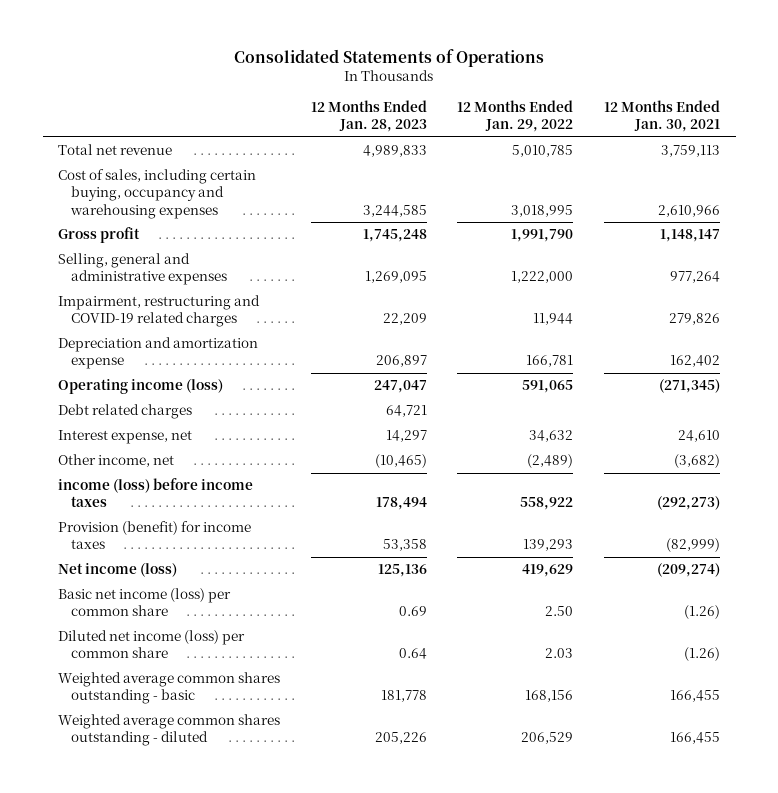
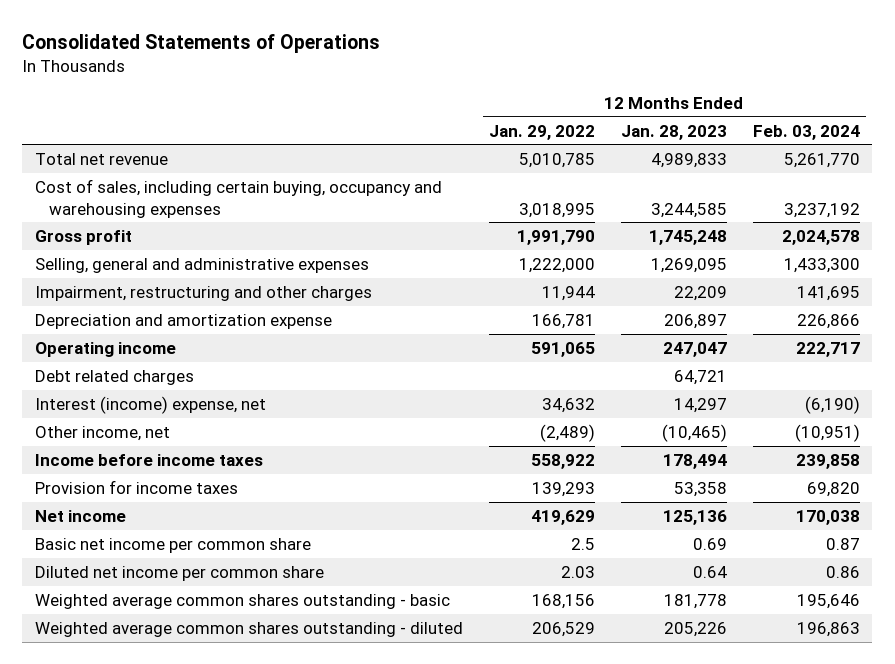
- | 12 Months Ended Jan. 28, 2023 | 12 Months Ended Jan. 29, 2022 | 12 Months Ended Jan. 30, 2021
+ | 12 Months Ended Jan. 29, 2022 | 12 Months Ended Jan. 28, 2023 | 12 Months Ended Feb. 03, 2024
- Impairment, restructuring and COVID-19 related charges | 22,209 | 11,944 | 279,826
+ Impairment, restructuring and other charges | 11,944 | 22,209 | 141,695
- Operating income (loss) | 247,047 | 591,065 | (271,345)
+ Operating income | 591,065 | 247,047 | 222,717
- Interest expense, net | 14,297 | 34,632 | 24,610
+ Interest (income) expense, net | 34,632 | 14,297 | (6,190)
- income (loss) before income taxes | 178,494 | 558,922 | (292,273)
- Provision (benefit) for income taxes | 53,358 | 139,293 | (82,999)
- Net income (loss) | 125,136 | 419,629 | (209,274)
- Basic net income (loss) per common share | 0.69 | 2.50 | (1.26)
- Diluted net income (loss) per common share | 0.64 | 2.03 | (1.26)
+ Income before income taxes | 558,922 | 178,494 | 239,858
+ Provision for income taxes | 139,293 | 53,358 | 69,820
+ Net income | 419,629 | 125,136 | 170,038
+ Basic net income per common share | 2.5 | 0.69 | 0.87
+ Diluted net income per common share | 2.03 | 0.64 | 0.86

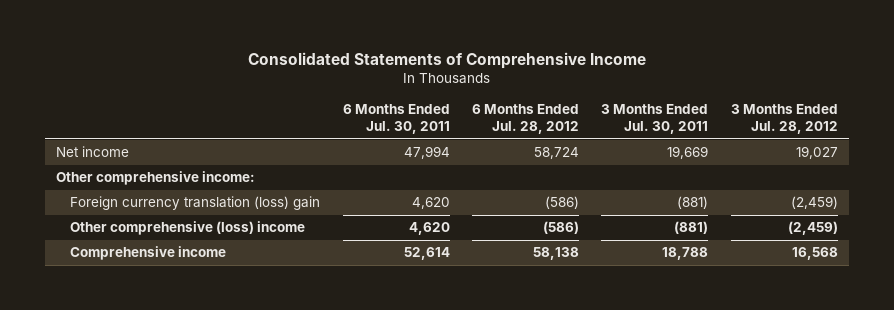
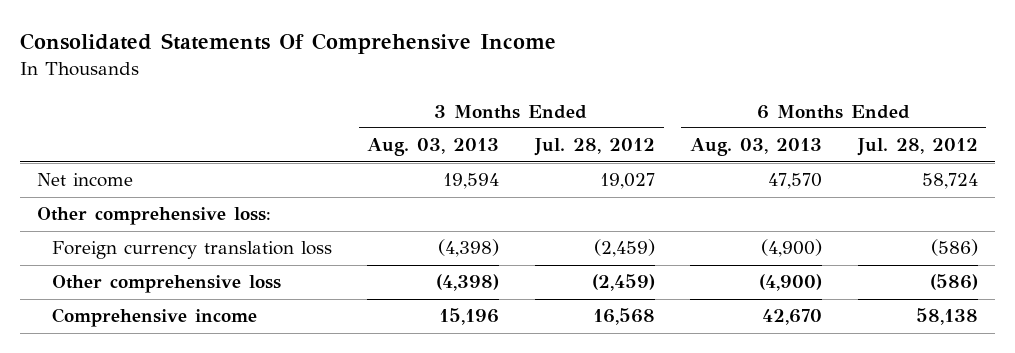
- Consolidated Statements of Comprehensive Income
+ Consolidated Statements Of Comprehensive Income
- | 6 Months Ended Jul. 30, 2011 | 6 Months Ended Jul. 28, 2012 | 3 Months Ended Jul. 30, 2011 | 3 Months Ended Jul. 28, 2012
+ | 3 Months Ended Aug. 03, 2013 | 3 Months Ended Jul. 28, 2012 | 6 Months Ended Aug. 03, 2013 | 6 Months Ended Jul. 28, 2012
- Other comprehensive income:
- Foreign currency translation (loss) gain | 4,620 | (586) | (881) | (2,459)
- Other comprehensive (loss) income | 4,620 | (586) | (881) | (2,459)
+ Other comprehensive loss:
+ Foreign currency translation loss | (4,398) | (2,459) | (4,900) | (586)
+ Other comprehensive loss | (4,398) | (2,459) | (4,900) | (586)

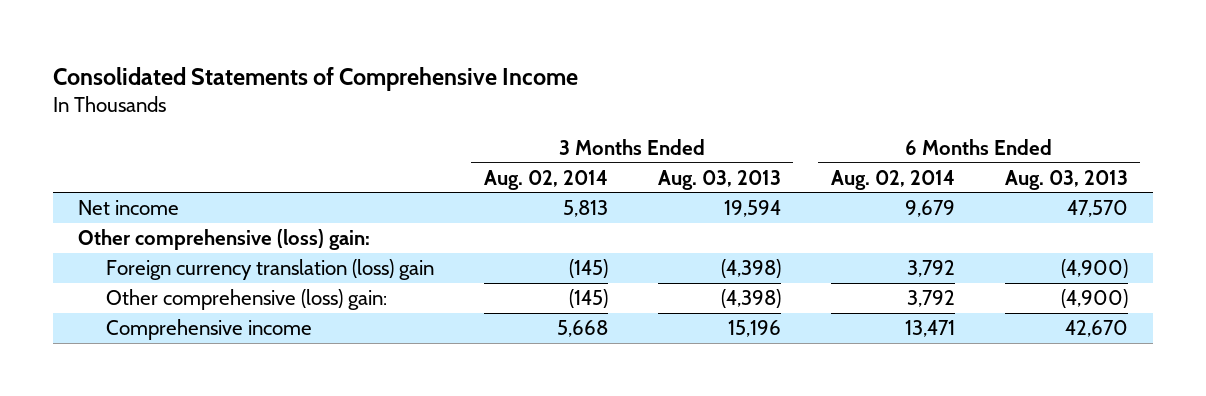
- Consolidated Statements Of Comprehensive Income
+ Consolidated Statements of Comprehensive Income
- | 3 Months Ended Aug. 03, 2013 | 3 Months Ended Jul. 28, 2012 | 6 Months Ended Aug. 03, 2013 | 6 Months Ended Jul. 28, 2012
+ | 3 Months Ended Aug. 02, 2014 | 3 Months Ended Aug. 03, 2013 | 6 Months Ended Aug. 02, 2014 | 6 Months Ended Aug. 03, 2013
- Other comprehensive loss:
- Foreign currency translation loss | (4,398) | (2,459) | (4,900) | (586)
- Other comprehensive loss | (4,398) | (2,459) | (4,900) | (586)
+ Other comprehensive (loss) gain:
+ Foreign currency translation (loss) gain | (145) | (4,398) | 3,792 | (4,900)
+ Other comprehensive (loss) gain: | (145) | (4,398) | 3,792 | (4,900)

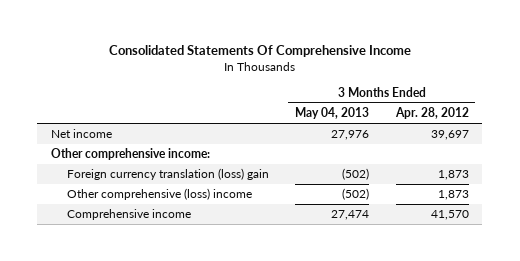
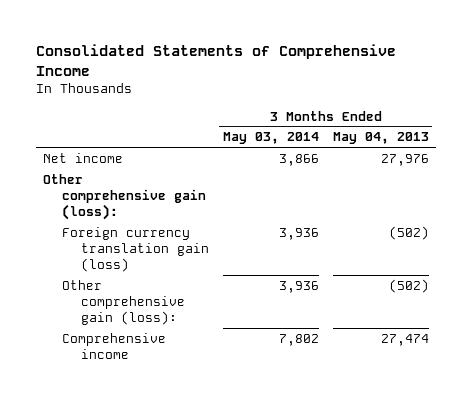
- Consolidated Statements Of Comprehensive Income
+ Consolidated Statements of Comprehensive Income
- | 3 Months Ended May 04, 2013 | 3 Months Ended Apr. 28, 2012
+ | 3 Months Ended May 03, 2014 | 3 Months Ended May 04, 2013
- Other comprehensive income:
- Foreign currency translation (loss) gain | (502) | 1,873
- Other comprehensive (loss) income | (502) | 1,873
+ Other comprehensive gain (loss):
+ Foreign currency translation gain (loss) | 3,936 | (502)
+ Other comprehensive gain (loss): | 3,936 | (502)

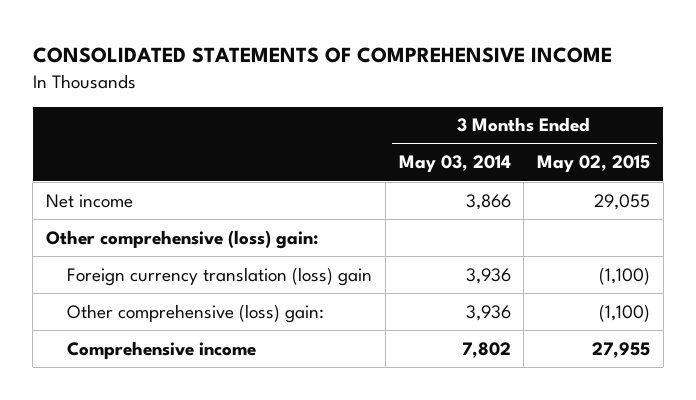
- Consolidated Statements of Comprehensive Income
+ CONSOLIDATED STATEMENTS OF COMPREHENSIVE INCOME
- | 3 Months Ended May 03, 2014 | 3 Months Ended May 04, 2013
+ | 3 Months Ended May 03, 2014 | 3 Months Ended May 02, 2015
- Other comprehensive gain (loss):
- Foreign currency translation gain (loss) | 3,936 | (502)
- Other comprehensive gain (loss): | 3,936 | (502)
+ Other comprehensive (loss) gain:
+ Foreign currency translation (loss) gain | 3,936 | (1,100)
+ Other comprehensive (loss) gain: | 3,936 | (1,100)

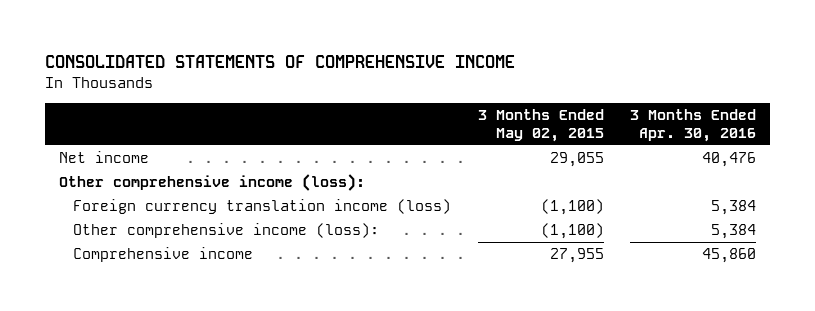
- | 3 Months Ended May 03, 2014 | 3 Months Ended May 02, 2015
+ | 3 Months Ended May 02, 2015 | 3 Months Ended Apr. 30, 2016
- Other comprehensive (loss) gain:
- Foreign currency translation (loss) gain | 3,936 | (1,100)
- Other comprehensive (loss) gain: | 3,936 | (1,100)
+ Other comprehensive income (loss):
+ Foreign currency translation income (loss) | (1,100) | 5,384
+ Other comprehensive income (loss): | (1,100) | 5,384

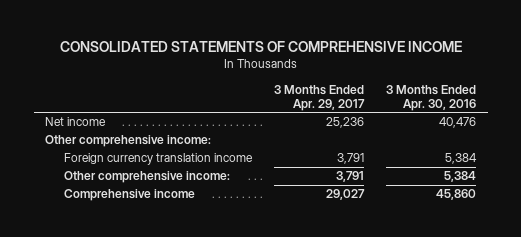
- | 3 Months Ended May 02, 2015 | 3 Months Ended Apr. 30, 2016
+ | 3 Months Ended Apr. 29, 2017 | 3 Months Ended Apr. 30, 2016
- Other comprehensive income (loss):
- Foreign currency translation income (loss) | (1,100) | 5,384
- Other comprehensive income (loss): | (1,100) | 5,384
+ Other comprehensive income:
+ Foreign currency translation income | 3,791 | 5,384
+ Other comprehensive income: | 3,791 | 5,384

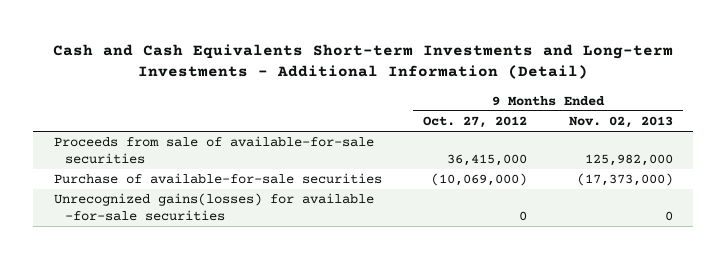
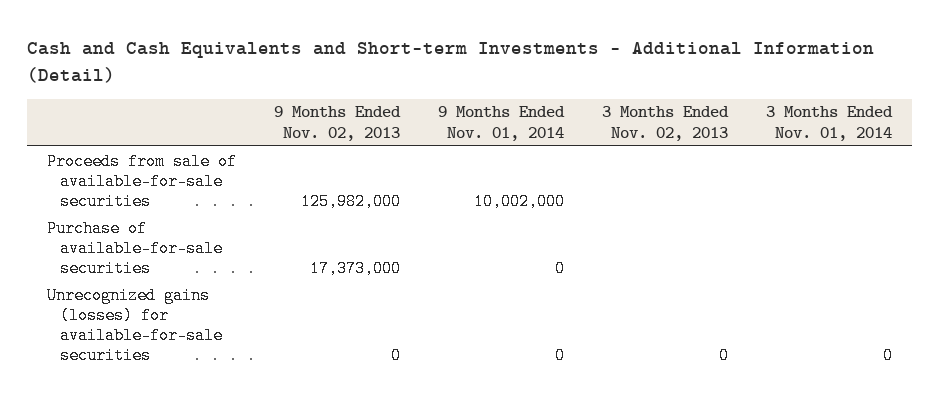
- Cash and Cash Equivalents Short-term Investments and Long-term Investments - Additional Information (Detail)
+ Cash and Cash Equivalents and Short-term Investments - Additional Information (Detail)
- | 9 Months Ended Oct. 27, 2012 | 9 Months Ended Nov. 02, 2013
+ | 9 Months Ended Nov. 02, 2013 | 9 Months Ended Nov. 01, 2014 | 3 Months Ended Nov. 02, 2013 | 3 Months Ended Nov. 01, 2014
- Purchase of available-for-sale securities | (10,069,000) | (17,373,000)
- Unrecognized gains(losses) for available -for-sale securities | 0 | 0
+ Purchase of available-for-sale securities | 17,373,000 | 0 | |
+ Unrecognized gains (losses) for available-for-sale securities | 0 | 0 | 0 | 0

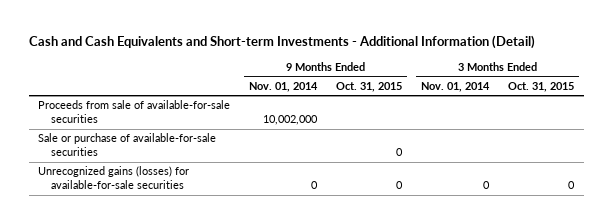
- | 9 Months Ended Nov. 02, 2013 | 9 Months Ended Nov. 01, 2014 | 3 Months Ended Nov. 02, 2013 | 3 Months Ended Nov. 01, 2014
+ | 9 Months Ended Nov. 01, 2014 | 9 Months Ended Oct. 31, 2015 | 3 Months Ended Nov. 01, 2014 | 3 Months Ended Oct. 31, 2015
- Purchase of available-for-sale securities | 17,373,000 | 0 | |
+ Sale or purchase of available-for-sale securities | | 0 | |

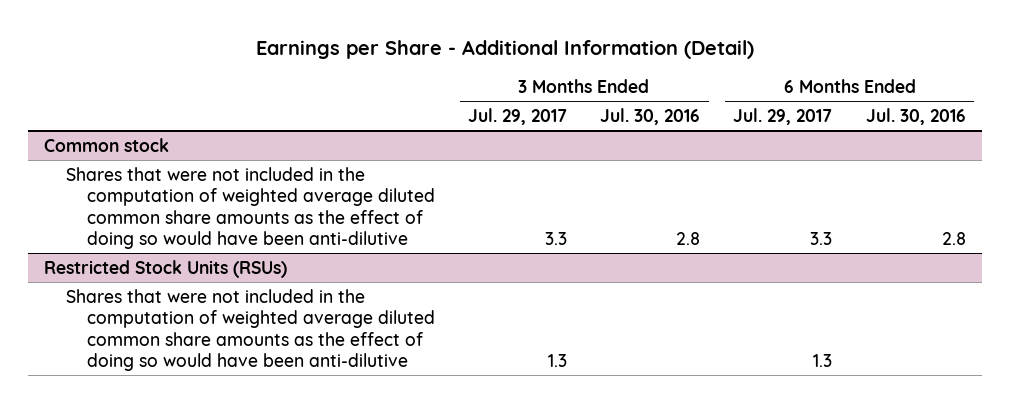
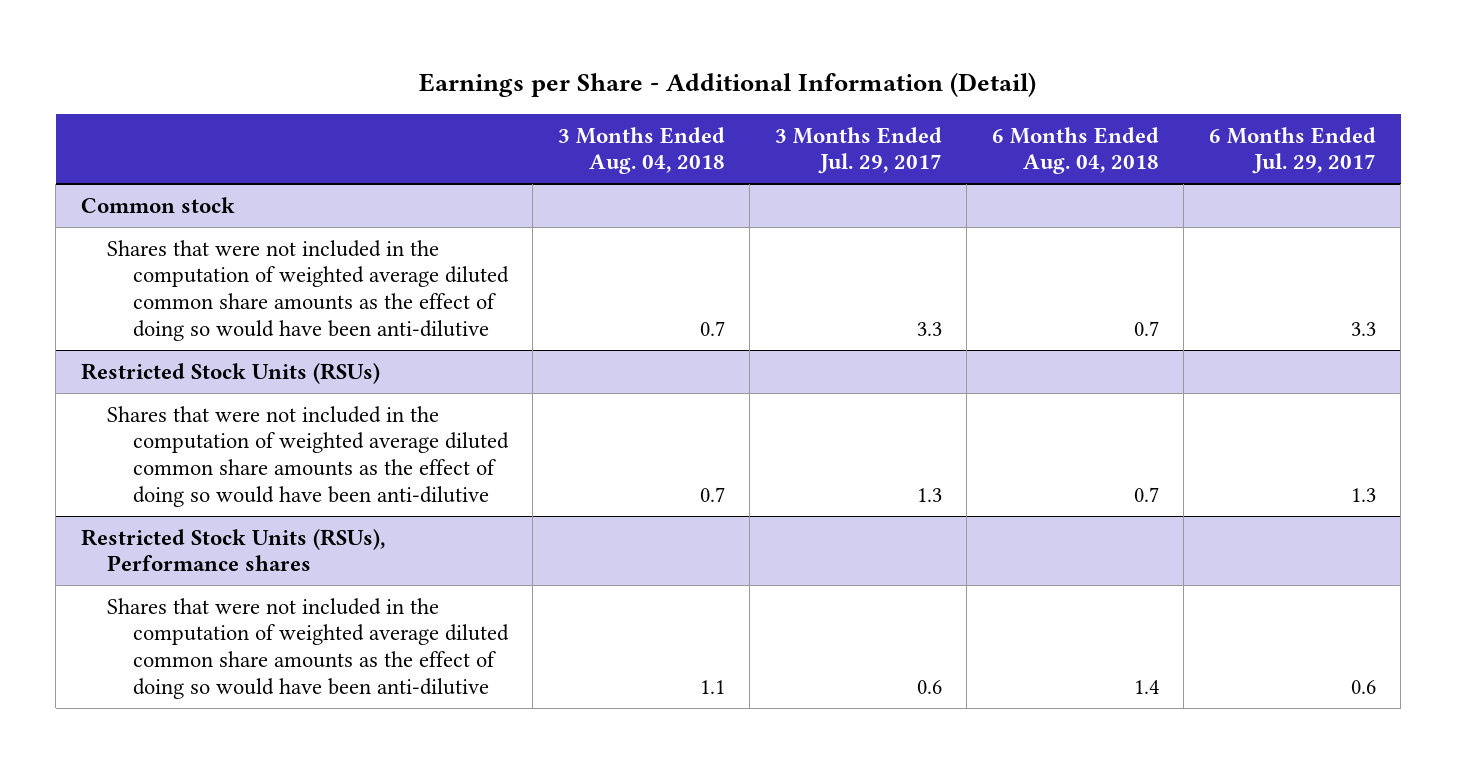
- | 3 Months Ended Jul. 29, 2017 | 3 Months Ended Jul. 30, 2016 | 6 Months Ended Jul. 29, 2017 | 6 Months Ended Jul. 30, 2016
+ | 3 Months Ended Aug. 04, 2018 | 3 Months Ended Jul. 29, 2017 | 6 Months Ended Aug. 04, 2018 | 6 Months Ended Jul. 29, 2017
+ Restricted Stock Units (RSUs), Performance shares
+ Shares that were not included in the computation of weighted average diluted common share amounts as the effect of doing so would have been anti-dilutive | 1.1 | 0.6 | 1.4 | 0.6

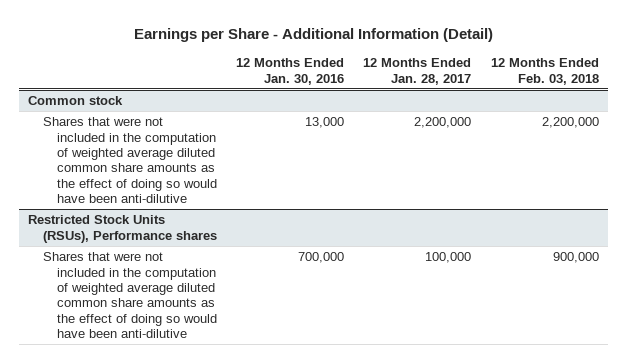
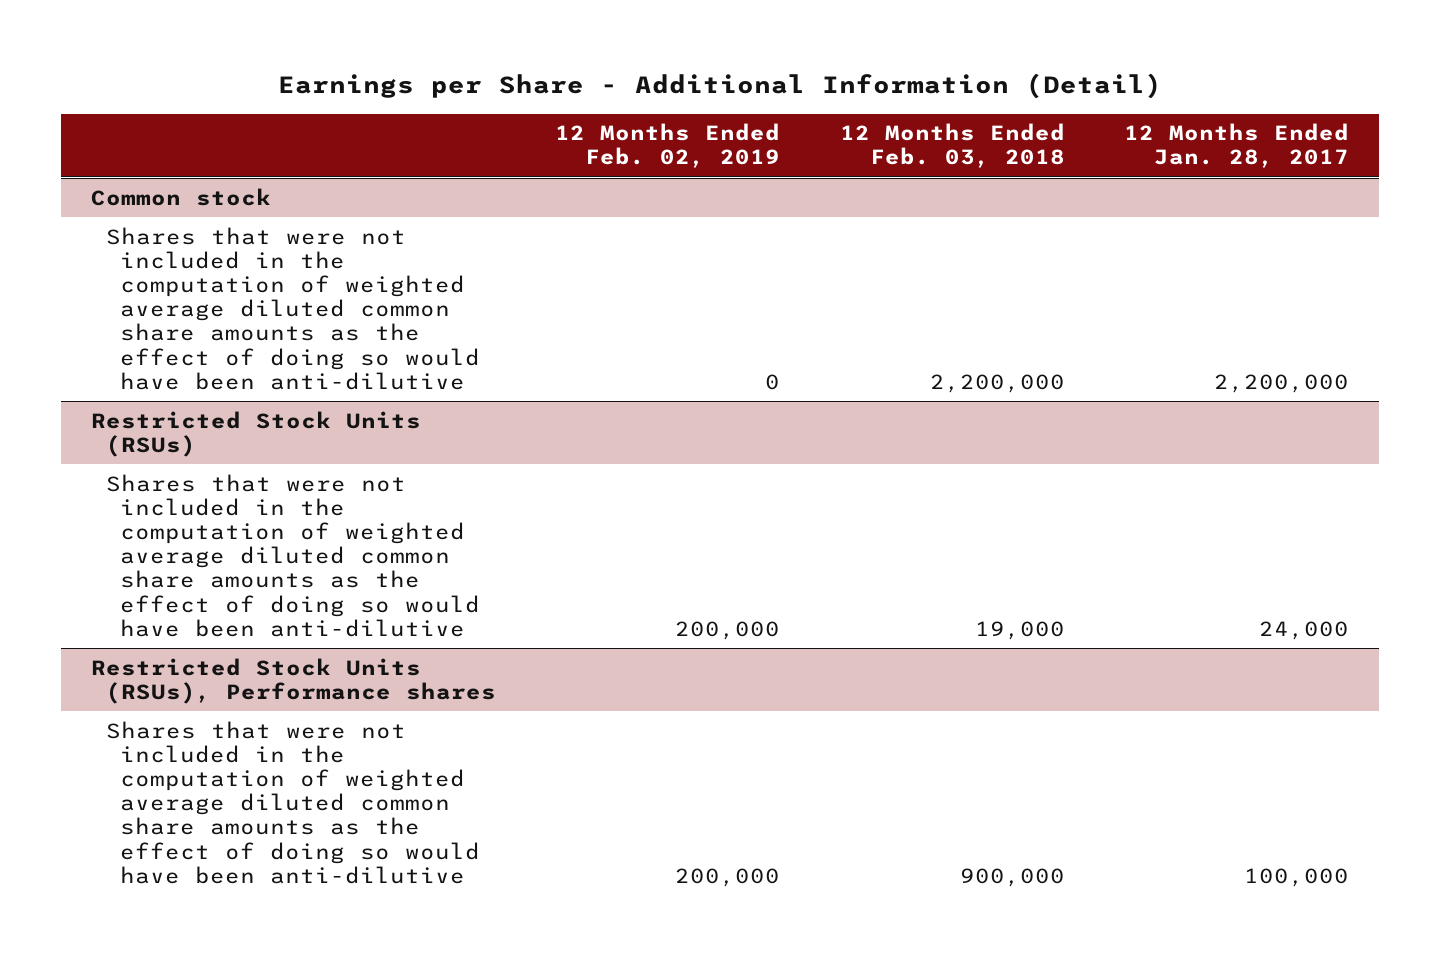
- | 12 Months Ended Jan. 30, 2016 | 12 Months Ended Jan. 28, 2017 | 12 Months Ended Feb. 03, 2018
+ | 12 Months Ended Feb. 02, 2019 | 12 Months Ended Feb. 03, 2018 | 12 Months Ended Jan. 28, 2017
+ Restricted Stock Units (RSUs)
+ Shares that were not included in the computation of weighted average diluted common share amounts as the effect of doing so would have been anti-dilutive | 200,000 | 19,000 | 24,000

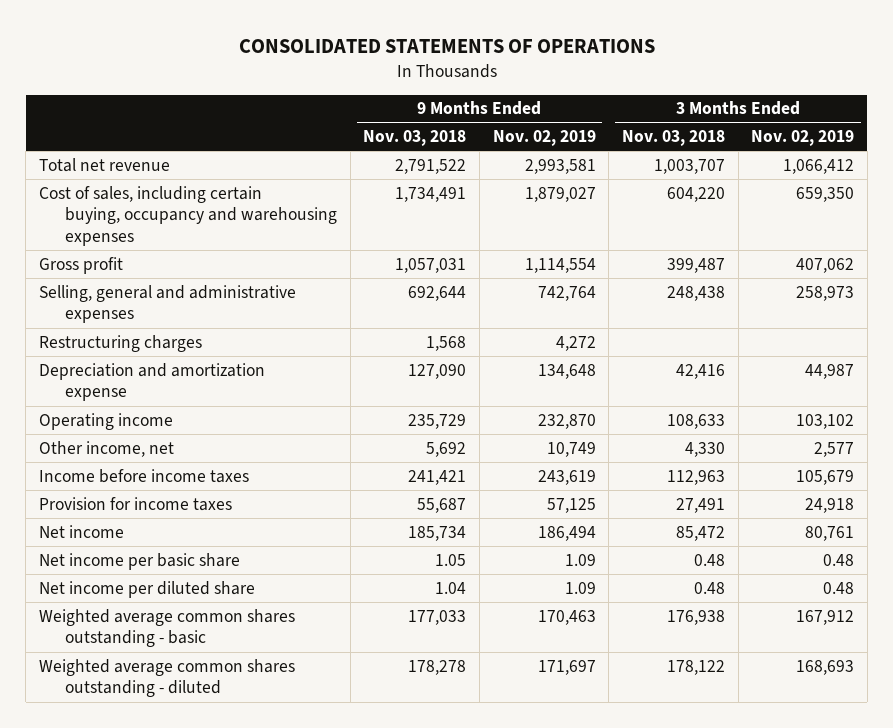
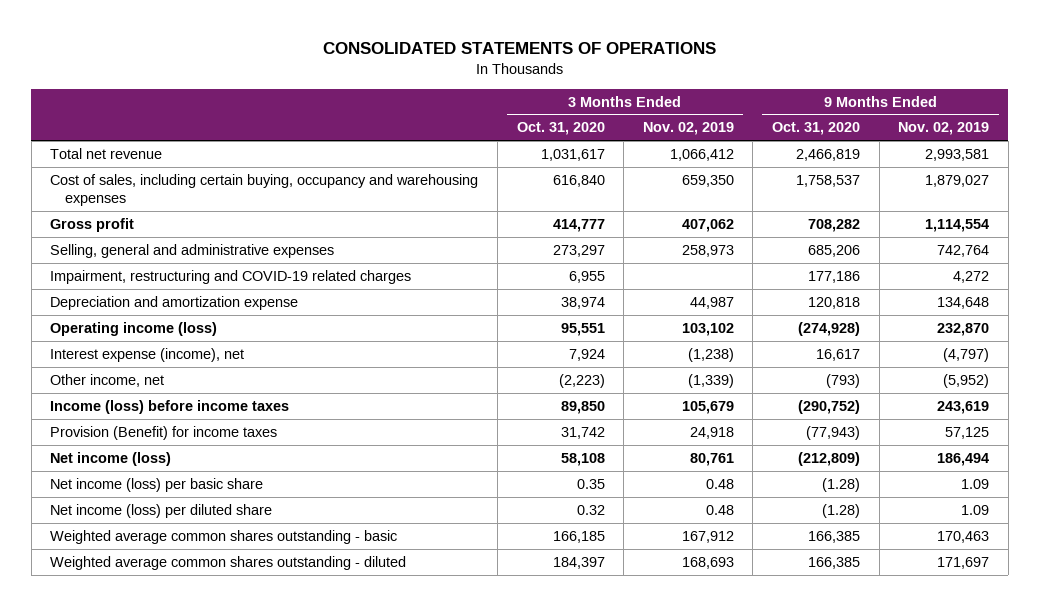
- | 9 Months Ended Nov. 03, 2018 | 9 Months Ended Nov. 02, 2019 | 3 Months Ended Nov. 03, 2018 | 3 Months Ended Nov. 02, 2019
+ | 3 Months Ended Oct. 31, 2020 | 3 Months Ended Nov. 02, 2019 | 9 Months Ended Oct. 31, 2020 | 9 Months Ended Nov. 02, 2019
- Restructuring charges | 1,568 | 4,272 | |
+ Impairment, restructuring and COVID-19 related charges | 6,955 | | 177,186 | 4,272
- Operating income | 235,729 | 232,870 | 108,633 | 103,102
- Other income, net | 5,692 | 10,749 | 4,330 | 2,577
- Income before income taxes | 241,421 | 243,619 | 112,963 | 105,679
- Provision for income taxes | 55,687 | 57,125 | 27,491 | 24,918
- Net income | 185,734 | 186,494 | 85,472 | 80,761
- Net income per basic share | 1.05 | 1.09 | 0.48 | 0.48
- Net income per diluted share | 1.04 | 1.09 | 0.48 | 0.48
+ Operating income (loss) | 95,551 | 103,102 | (274,928) | 232,870
+ Interest expense (income), net | 7,924 | (1,238) | 16,617 | (4,797)
+ Other income, net | (2,223) | (1,339) | (793) | (5,952)
+ Income (loss) before income taxes | 89,850 | 105,679 | (290,752) | 243,619
+ Provision (Benefit) for income taxes | 31,742 | 24,918 | (77,943) | 57,125
+ Net income (loss) | 58,108 | 80,761 | (212,809) | 186,494
+ Net income (loss) per basic share | 0.35 | 0.48 | (1.28) | 1.09
+ Net income (loss) per diluted share | 0.32 | 0.48 | (1.28) | 1.09

